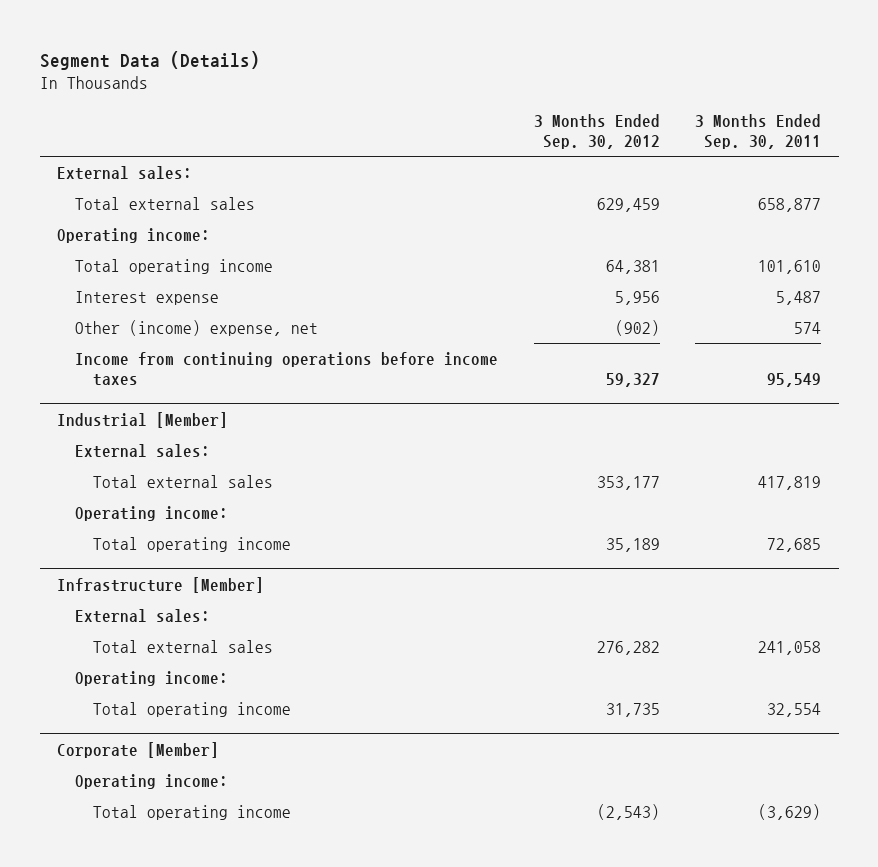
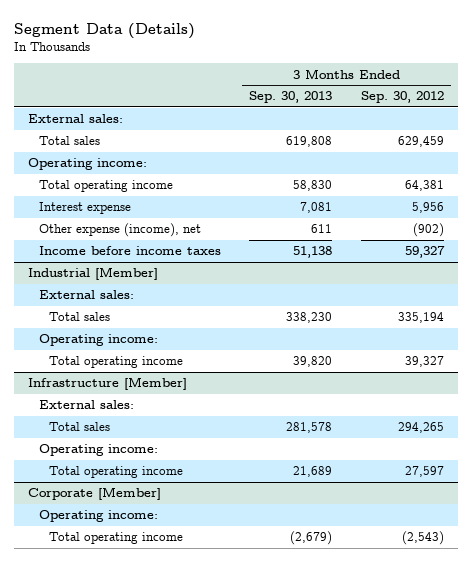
- | 3 Months Ended Sep. 30, 2012 | 3 Months Ended Sep. 30, 2011
+ | 3 Months Ended Sep. 30, 2013 | 3 Months Ended Sep. 30, 2012
- Total external sales | 629,459 | 658,877
+ Total sales | 619,808 | 629,459
- Other (income) expense, net | (902) | 574
- Income from continuing operations before income taxes | 59,327 | 95,549
+ Other expense (income), net | 611 | (902)
+ Income before income taxes | 51,138 | 59,327
@ Industrial [Member]
- Total external sales | 353,177 | 417,819
+ Total sales | 338,230 | 335,194
- Total operating income | 35,189 | 72,685
+ Total operating income | 39,820 | 39,327
@ Infrastructure [Member]
- Total external sales | 276,282 | 241,058
+ Total sales | 281,578 | 294,265
- Total operating income | 31,735 | 32,554
+ Total operating income | 21,689 | 27,597

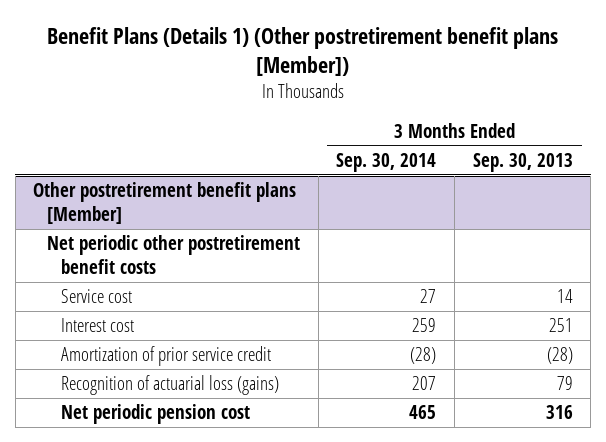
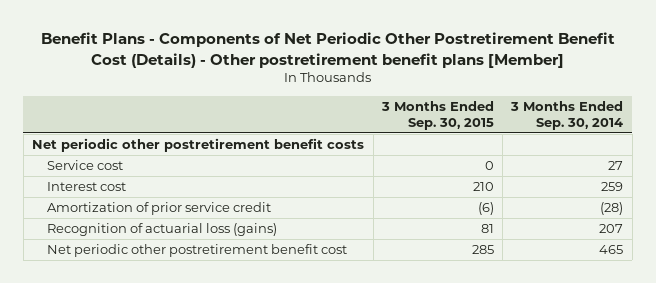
- Benefit Plans (Details 1) (Other postretirement benefit plans [Member])
+ Benefit Plans - Components of Net Periodic Other Postretirement Benefit Cost (Details) - Other postretirement benefit plans [Member]
- | 3 Months Ended Sep. 30, 2014 | 3 Months Ended Sep. 30, 2013
+ | 3 Months Ended Sep. 30, 2015 | 3 Months Ended Sep. 30, 2014
- Other postretirement benefit plans [Member]
- Net periodic pension cost | 465 | 316
+ Net periodic other postretirement benefit cost | 285 | 465

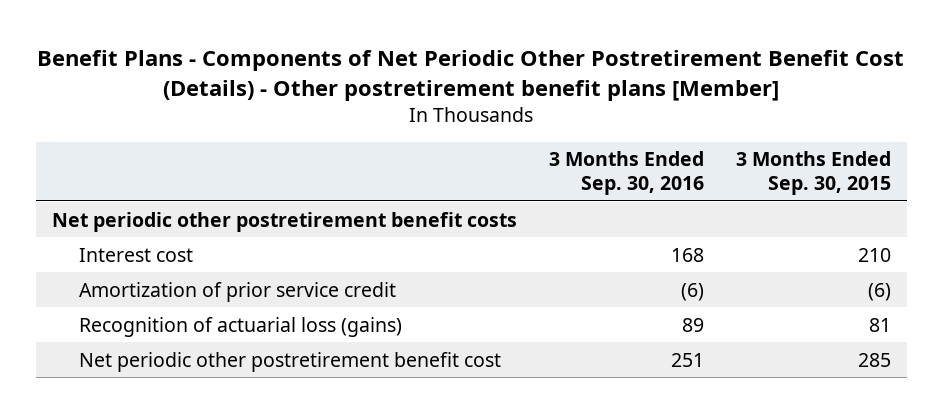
- | 3 Months Ended Sep. 30, 2015 | 3 Months Ended Sep. 30, 2014
+ | 3 Months Ended Sep. 30, 2016 | 3 Months Ended Sep. 30, 2015
- Service cost | 0 | 27

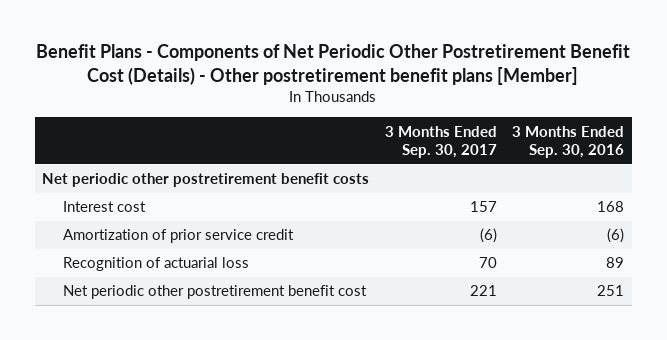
- | 3 Months Ended Sep. 30, 2016 | 3 Months Ended Sep. 30, 2015
+ | 3 Months Ended Sep. 30, 2017 | 3 Months Ended Sep. 30, 2016
- Recognition of actuarial loss (gains) | 89 | 81
+ Recognition of actuarial loss | 70 | 89

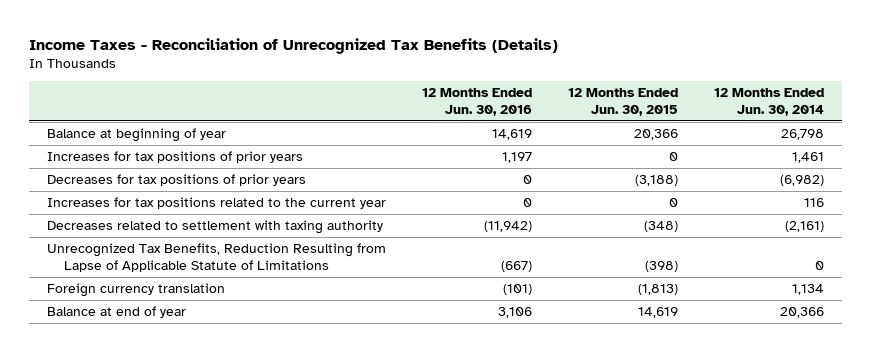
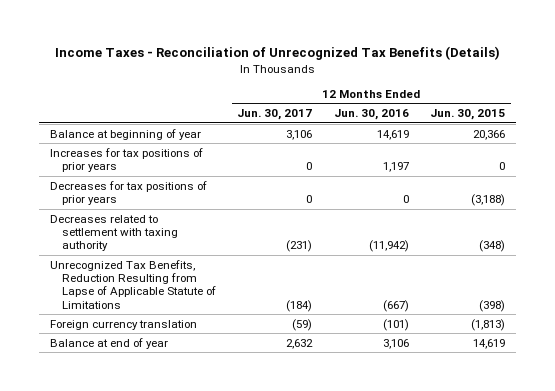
- | 12 Months Ended Jun. 30, 2016 | 12 Months Ended Jun. 30, 2015 | 12 Months Ended Jun. 30, 2014
+ | 12 Months Ended Jun. 30, 2017 | 12 Months Ended Jun. 30, 2016 | 12 Months Ended Jun. 30, 2015
- Increases for tax positions related to the current year | 0 | 0 | 116

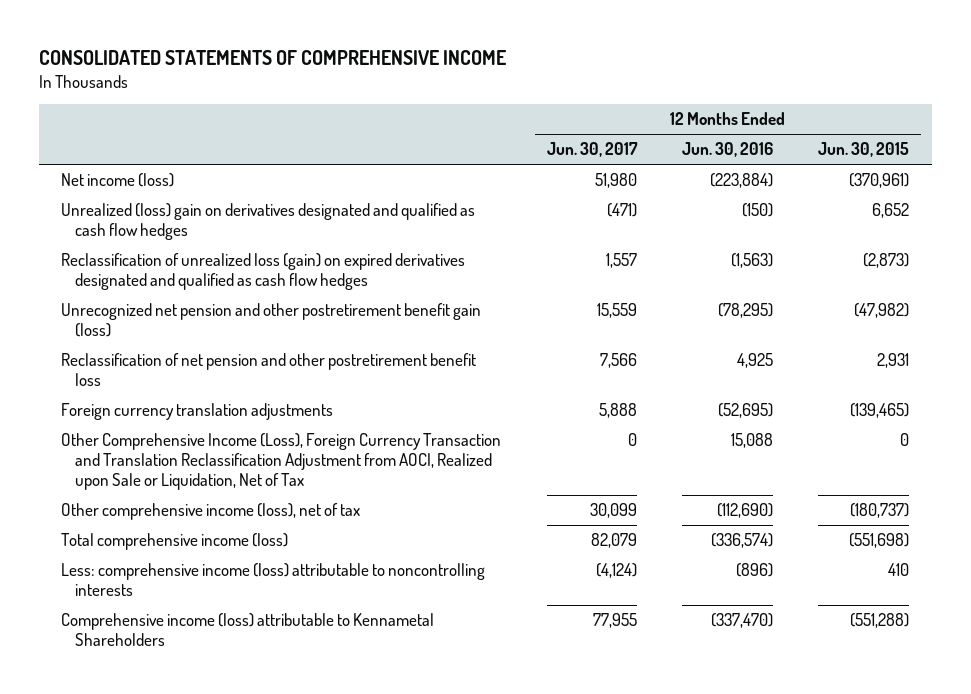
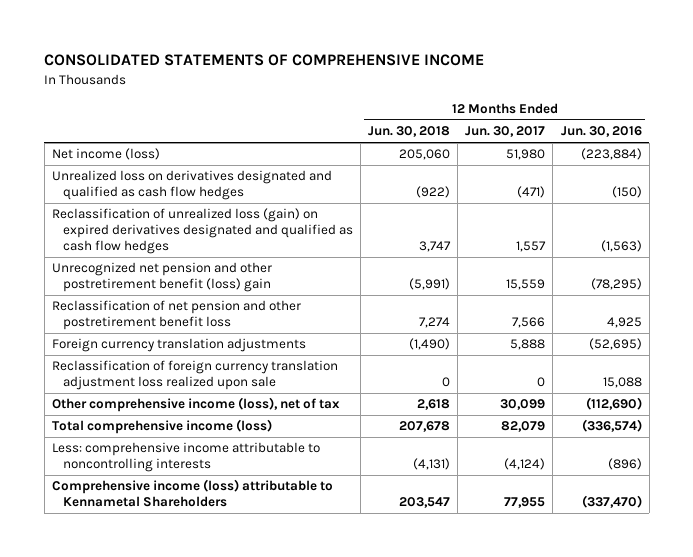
- | 12 Months Ended Jun. 30, 2017 | 12 Months Ended Jun. 30, 2016 | 12 Months Ended Jun. 30, 2015
+ | 12 Months Ended Jun. 30, 2018 | 12 Months Ended Jun. 30, 2017 | 12 Months Ended Jun. 30, 2016
- Unrealized (loss) gain on derivatives designated and qualified as cash flow hedges | (471) | (150) | 6,652
+ Unrealized loss on derivatives designated and qualified as cash flow hedges | (922) | (471) | (150)
- Unrecognized net pension and other postretirement benefit gain (loss) | 15,559 | (78,295) | (47,982)
+ Unrecognized net pension and other postretirement benefit (loss) gain | (5,991) | 15,559 | (78,295)
- Other Comprehensive Income (Loss), Foreign Currency Transaction and Translation Reclassification Adjustment from AOCI, Realized upon Sale or Liquidation, Net of Tax | 0 | 15,088 | 0
+ Reclassification of foreign currency translation adjustment loss realized upon sale | 0 | 0 | 15,088
- Less: comprehensive income (loss) attributable to noncontrolling interests | (4,124) | (896) | 410
+ Less: comprehensive income attributable to noncontrolling interests | (4,131) | (4,124) | (896)

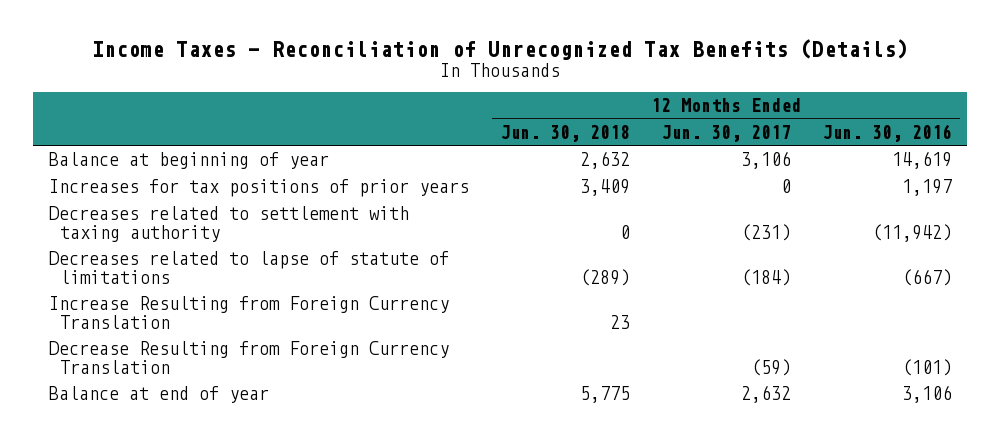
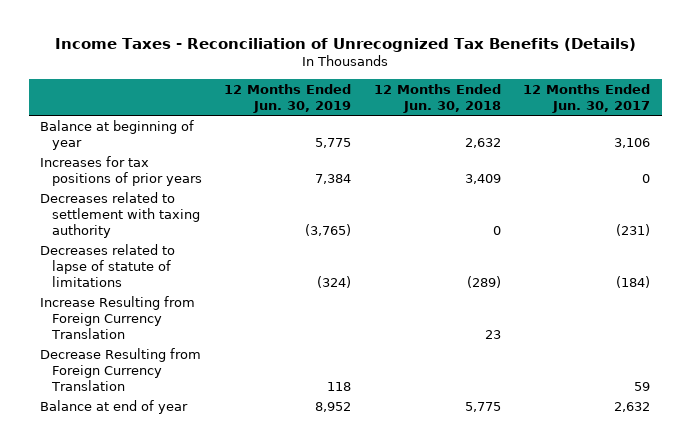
- | 12 Months Ended Jun. 30, 2018 | 12 Months Ended Jun. 30, 2017 | 12 Months Ended Jun. 30, 2016
+ | 12 Months Ended Jun. 30, 2019 | 12 Months Ended Jun. 30, 2018 | 12 Months Ended Jun. 30, 2017
- Decrease Resulting from Foreign Currency Translation | | (59) | (101)
+ Decrease Resulting from Foreign Currency Translation | 118 | | 59

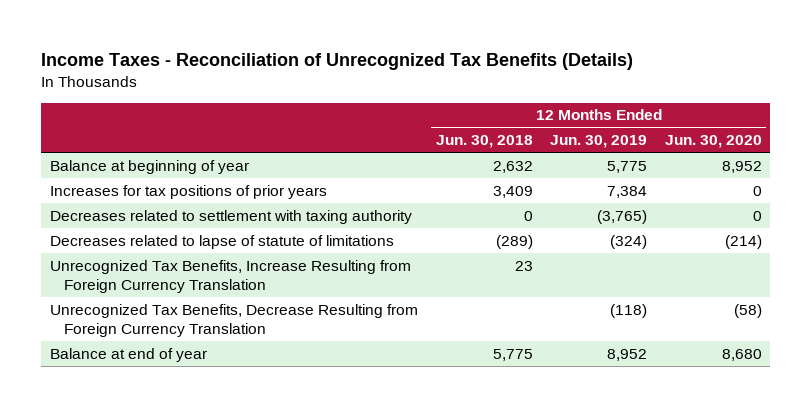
- | 12 Months Ended Jun. 30, 2019 | 12 Months Ended Jun. 30, 2018 | 12 Months Ended Jun. 30, 2017
+ | 12 Months Ended Jun. 30, 2018 | 12 Months Ended Jun. 30, 2019 | 12 Months Ended Jun. 30, 2020
- Increase Resulting from Foreign Currency Translation | | 23 |
- Decrease Resulting from Foreign Currency Translation | 118 | | 59
+ Unrecognized Tax Benefits, Increase Resulting from Foreign Currency Translation | 23 | |
+ Unrecognized Tax Benefits, Decrease Resulting from Foreign Currency Translation | | (118) | (58)

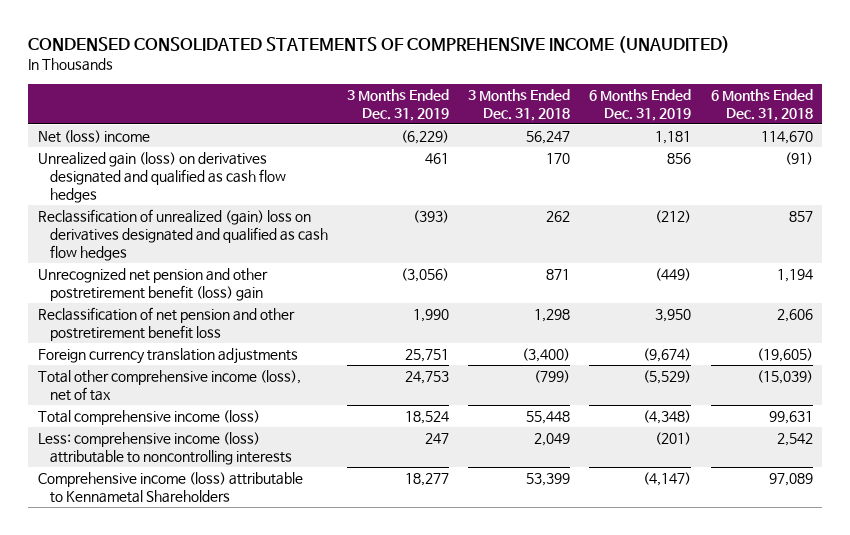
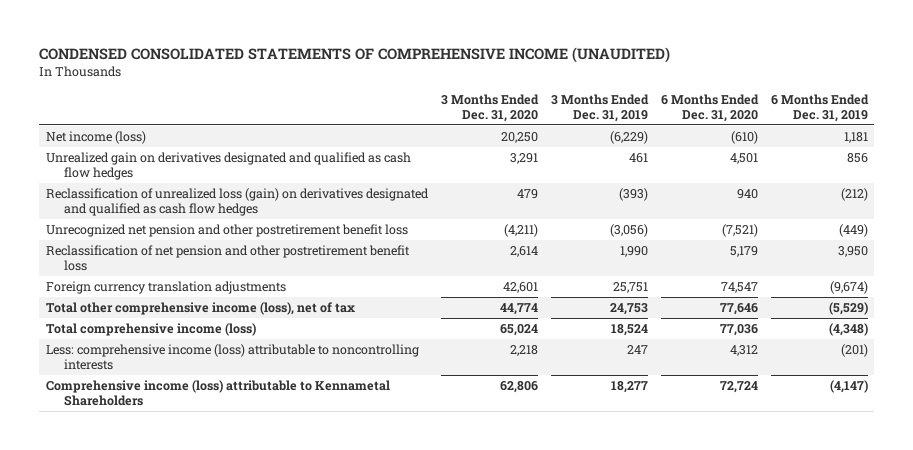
- | 3 Months Ended Dec. 31, 2019 | 3 Months Ended Dec. 31, 2018 | 6 Months Ended Dec. 31, 2019 | 6 Months Ended Dec. 31, 2018
+ | 3 Months Ended Dec. 31, 2020 | 3 Months Ended Dec. 31, 2019 | 6 Months Ended Dec. 31, 2020 | 6 Months Ended Dec. 31, 2019
- Net (loss) income | (6,229) | 56,247 | 1,181 | 114,670
- Unrealized gain (loss) on derivatives designated and qualified as cash flow hedges | 461 | 170 | 856 | (91)
- Reclassification of unrealized (gain) loss on derivatives designated and qualified as cash flow hedges | (393) | 262 | (212) | 857
- Unrecognized net pension and other postretirement benefit (loss) gain | (3,056) | 871 | (449) | 1,194
+ Net income (loss) | 20,250 | (6,229) | (610) | 1,181
+ Unrealized gain on derivatives designated and qualified as cash flow hedges | 3,291 | 461 | 4,501 | 856
+ Reclassification of unrealized loss (gain) on derivatives designated and qualified as cash flow hedges | 479 | (393) | 940 | (212)
+ Unrecognized net pension and other postretirement benefit loss | (4,211) | (3,056) | (7,521) | (449)

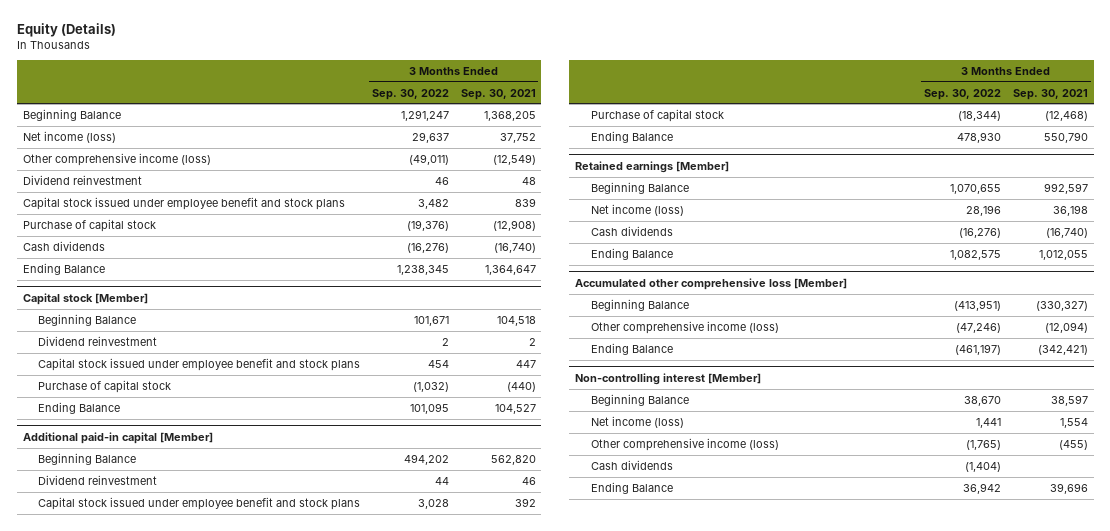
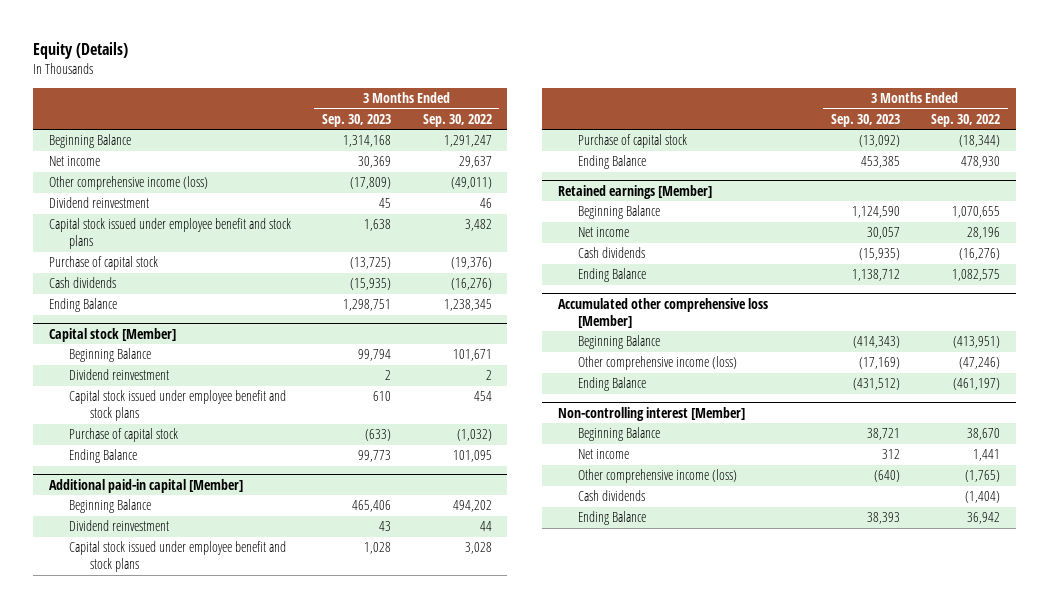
- | 3 Months Ended Sep. 30, 2022 | 3 Months Ended Sep. 30, 2021
+ | 3 Months Ended Sep. 30, 2023 | 3 Months Ended Sep. 30, 2022
- Net income (loss) | 29,637 | 37,752
+ Net income | 30,369 | 29,637
@ Retained earnings [Member]
- Net income (loss) | 28,196 | 36,198
+ Net income | 30,057 | 28,196
@ Non-controlling interest [Member]
- Net income (loss) | 1,441 | 1,554
+ Net income | 312 | 1,441

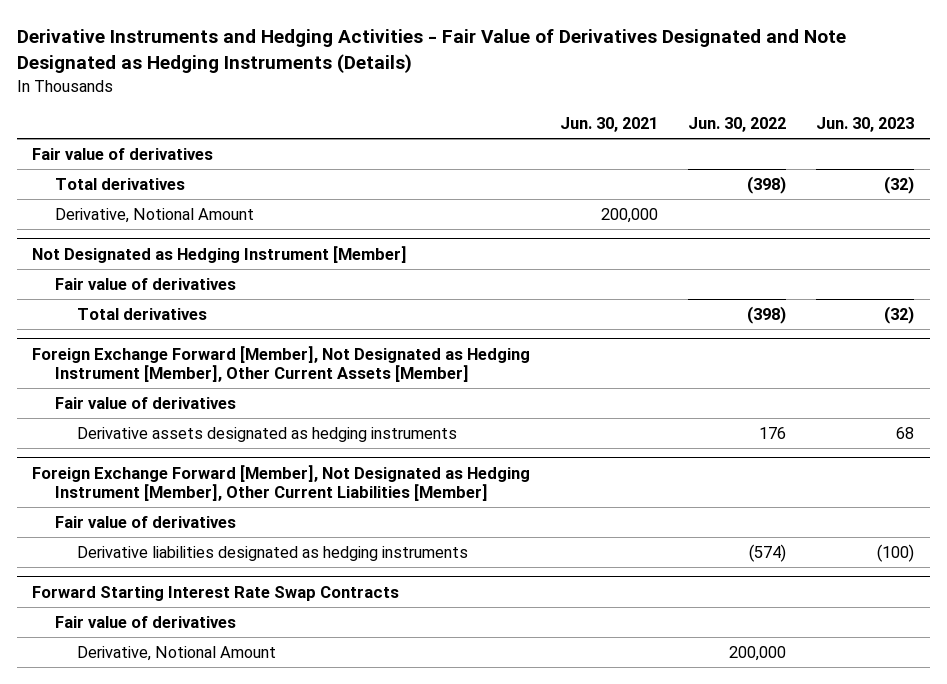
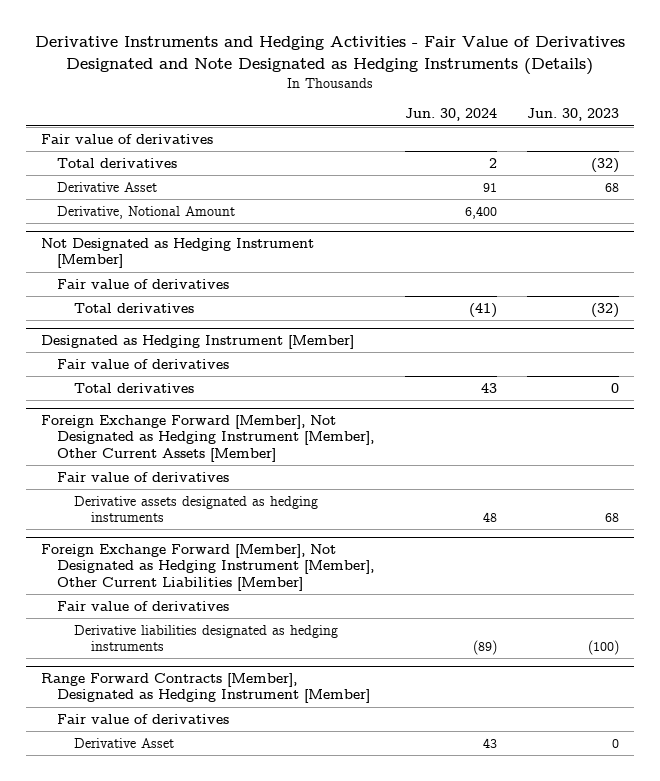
- | Jun. 30, 2021 | Jun. 30, 2022 | Jun. 30, 2023
+ | Jun. 30, 2024 | Jun. 30, 2023
+ Derivative Asset | 91 | 68
+ Designated as Hedging Instrument [Member]
+ Fair value of derivatives
+ Total derivatives | 43 | 0
- Forward Starting Interest Rate Swap Contracts
+ Range Forward Contracts [Member], Designated as Hedging Instrument [Member]
- Derivative, Notional Amount | | 200,000 |
+ Derivative Asset | 43 | 0

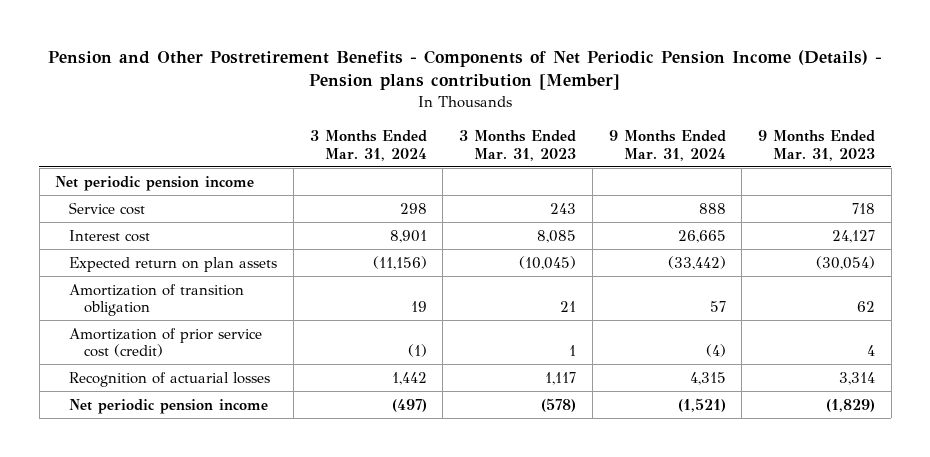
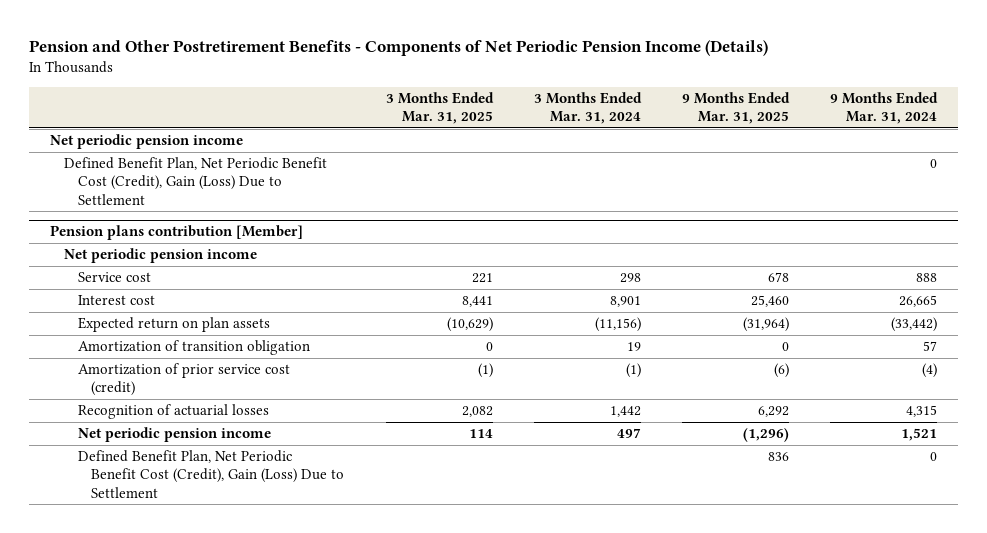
- Pension and Other Postretirement Benefits - Components of Net Periodic Pension Income (Details) - Pension plans contribution [Member]
+ Pension and Other Postretirement Benefits - Components of Net Periodic Pension Income (Details)
- | 3 Months Ended Mar. 31, 2024 | 3 Months Ended Mar. 31, 2023 | 9 Months Ended Mar. 31, 2024 | 9 Months Ended Mar. 31, 2023
+ | 3 Months Ended Mar. 31, 2025 | 3 Months Ended Mar. 31, 2024 | 9 Months Ended Mar. 31, 2025 | 9 Months Ended Mar. 31, 2024
+ Defined Benefit Plan, Net Periodic Benefit Cost (Credit), Gain (Loss) Due to Settlement | | | | 0
+ Pension plans contribution [Member]
+ Net periodic pension income
- Net periodic pension income | (497) | (578) | (1,521) | (1,829)
+ Net periodic pension income | 114 | 497 | (1,296) | 1,521
+ Defined Benefit Plan, Net Periodic Benefit Cost (Credit), Gain (Loss) Due to Settlement | | | 836 | 0

